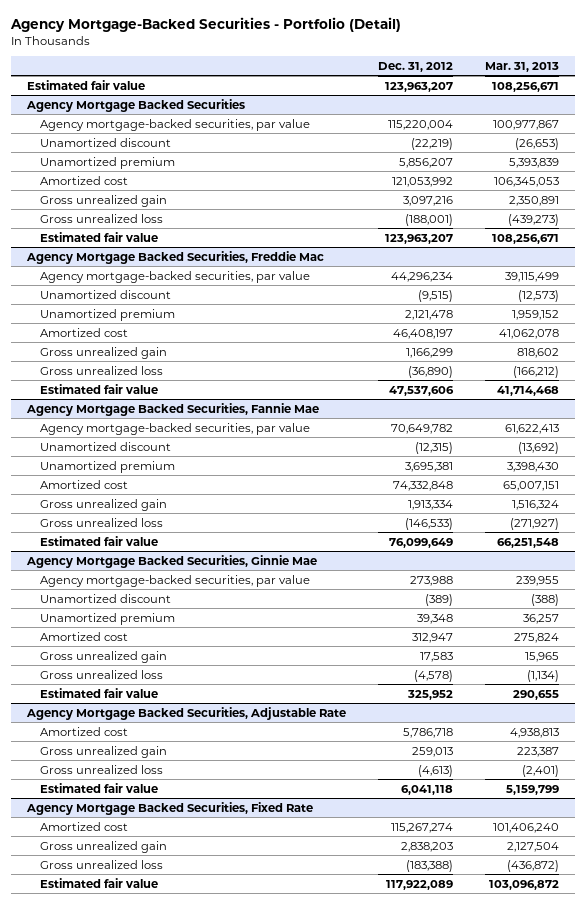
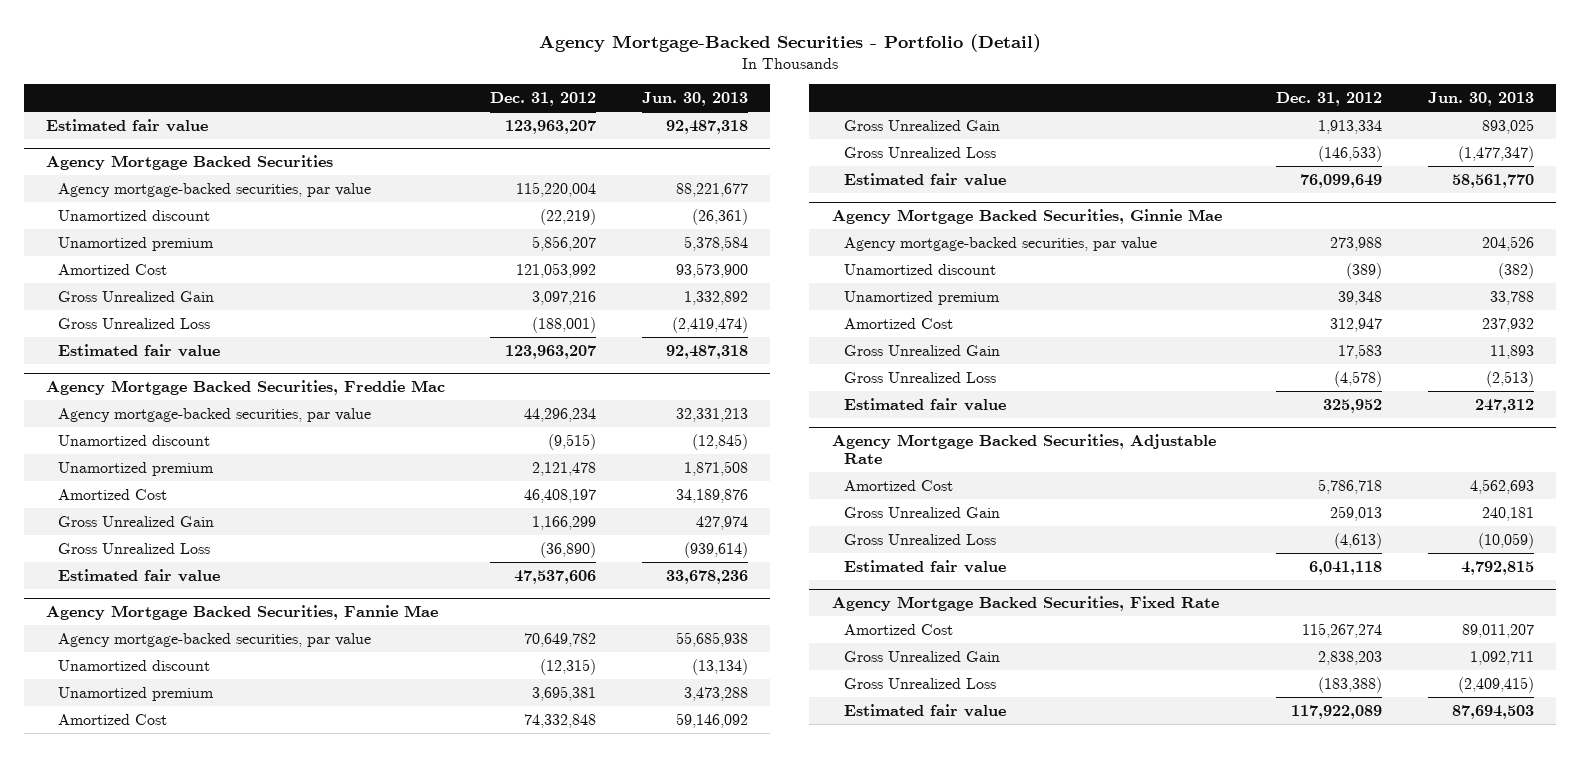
- | Dec. 31, 2012 | Mar. 31, 2013
+ | Dec. 31, 2012 | Jun. 30, 2013
@ Agency Mortgage Backed Securities
- Amortized cost | 121,053,992 | 106,345,053
- Gross unrealized gain | 3,097,216 | 2,350,891
- Gross unrealized loss | (188,001) | (439,273)
+ Amortized Cost | 121,053,992 | 93,573,900
+ Gross Unrealized Gain | 3,097,216 | 1,332,892
+ Gross Unrealized Loss | (188,001) | (2,419,474)
@ Agency Mortgage Backed Securities, Freddie Mac
- Amortized cost | 46,408,197 | 41,062,078
- Gross unrealized gain | 1,166,299 | 818,602
- Gross unrealized loss | (36,890) | (166,212)
+ Amortized Cost | 46,408,197 | 34,189,876
+ Gross Unrealized Gain | 1,166,299 | 427,974
+ Gross Unrealized Loss | (36,890) | (939,614)
@ Agency Mortgage Backed Securities, Fannie Mae
- Amortized cost | 74,332,848 | 65,007,151
- Gross unrealized gain | 1,913,334 | 1,516,324
- Gross unrealized loss | (146,533) | (271,927)
+ Amortized Cost | 74,332,848 | 59,146,092
+ Gross Unrealized Gain | 1,913,334 | 893,025
+ Gross Unrealized Loss | (146,533) | (1,477,347)
@ Agency Mortgage Backed Securities, Ginnie Mae
- Amortized cost | 312,947 | 275,824
- Gross unrealized gain | 17,583 | 15,965
- Gross unrealized loss | (4,578) | (1,134)
+ Amortized Cost | 312,947 | 237,932
+ Gross Unrealized Gain | 17,583 | 11,893
+ Gross Unrealized Loss | (4,578) | (2,513)
@ Agency Mortgage Backed Securities, Adjustable Rate
- Amortized cost | 5,786,718 | 4,938,813
- Gross unrealized gain | 259,013 | 223,387
- Gross unrealized loss | (4,613) | (2,401)
+ Amortized Cost | 5,786,718 | 4,562,693
+ Gross Unrealized Gain | 259,013 | 240,181
+ Gross Unrealized Loss | (4,613) | (10,059)
@ Agency Mortgage Backed Securities, Fixed Rate
- Amortized cost | 115,267,274 | 101,406,240
- Gross unrealized gain | 2,838,203 | 2,127,504
- Gross unrealized loss | (183,388) | (436,872)
+ Amortized Cost | 115,267,274 | 89,011,207
+ Gross Unrealized Gain | 2,838,203 | 1,092,711
+ Gross Unrealized Loss | (183,388) | (2,409,415)

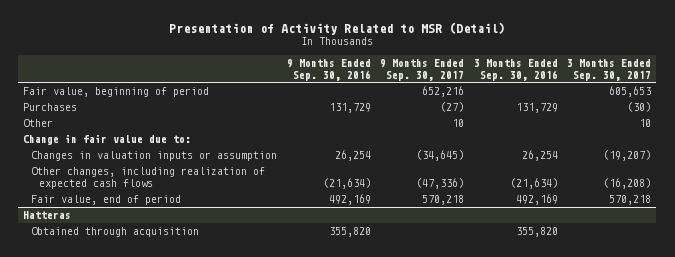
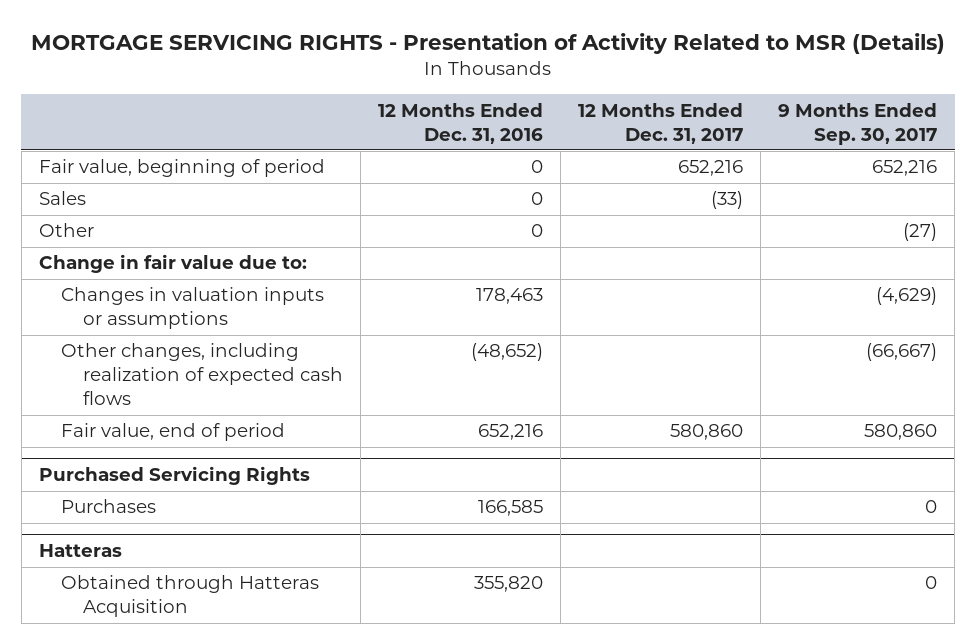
- Presentation of Activity Related to MSR (Detail)
+ MORTGAGE SERVICING RIGHTS - Presentation of Activity Related to MSR (Details)
- | 9 Months Ended Sep. 30, 2016 | 9 Months Ended Sep. 30, 2017 | 3 Months Ended Sep. 30, 2016 | 3 Months Ended Sep. 30, 2017
+ | 12 Months Ended Dec. 31, 2016 | 12 Months Ended Dec. 31, 2017 | 9 Months Ended Sep. 30, 2017
- Purchases | 131,729 | (27) | 131,729 | (30)
- Other | | 10 | | 10
+ Sales | 0 | (33) |
+ Other | 0 | | (27)
- Changes in valuation inputs or assumption | 26,254 | (34,645) | 26,254 | (19,207)
- Other changes, including realization of expected cash flows | (21,634) | (47,336) | (21,634) | (16,208)
- Fair value, end of period | 492,169 | 570,218 | 492,169 | 570,218
+ Changes in valuation inputs or assumptions | 178,463 | | (4,629)
+ Other changes, including realization of expected cash flows | (48,652) | | (66,667)
+ Fair value, end of period | 652,216 | 580,860 | 580,860
+ Purchased Servicing Rights
+ Purchases | 166,585 | | 0
@ Hatteras
- Obtained through acquisition | 355,820 | | 355,820 |
+ Obtained through Hatteras Acquisition | 355,820 | | 0

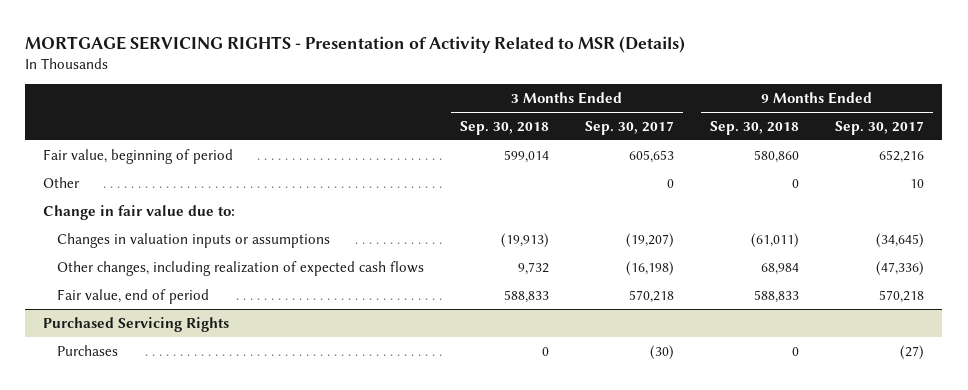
- | 12 Months Ended Dec. 31, 2016 | 12 Months Ended Dec. 31, 2017 | 9 Months Ended Sep. 30, 2017
+ | 3 Months Ended Sep. 30, 2018 | 3 Months Ended Sep. 30, 2017 | 9 Months Ended Sep. 30, 2018 | 9 Months Ended Sep. 30, 2017
- Sales | 0 | (33) |
- Other | 0 | | (27)
+ Other | | 0 | 0 | 10
- Changes in valuation inputs or assumptions | 178,463 | | (4,629)
- Other changes, including realization of expected cash flows | (48,652) | | (66,667)
- Fair value, end of period | 652,216 | 580,860 | 580,860
+ Changes in valuation inputs or assumptions | (19,913) | (19,207) | (61,011) | (34,645)
+ Other changes, including realization of expected cash flows | 9,732 | (16,198) | 68,984 | (47,336)
+ Fair value, end of period | 588,833 | 570,218 | 588,833 | 570,218
@ Purchased Servicing Rights
- Purchases | 166,585 | | 0
- Hatteras
- Obtained through Hatteras Acquisition | 355,820 | | 0
@ Purchased Servicing Rights
+ Purchases | 0 | (30) | 0 | (27)

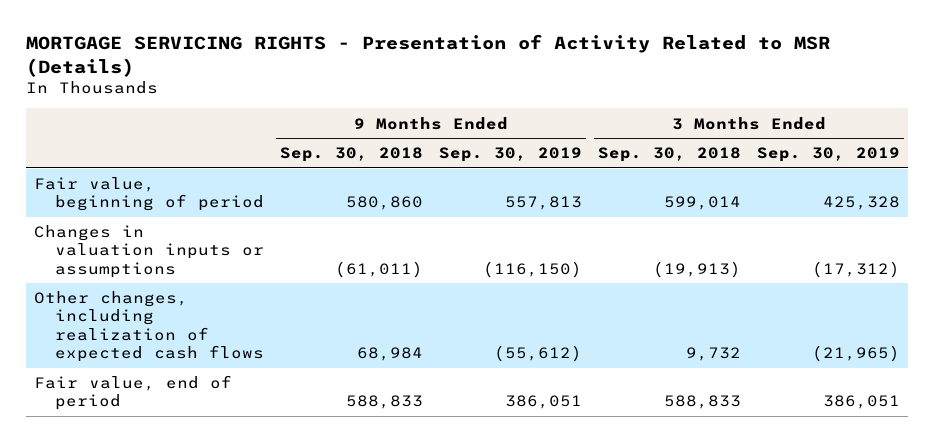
- | 3 Months Ended Sep. 30, 2018 | 3 Months Ended Sep. 30, 2017 | 9 Months Ended Sep. 30, 2018 | 9 Months Ended Sep. 30, 2017
+ | 9 Months Ended Sep. 30, 2018 | 9 Months Ended Sep. 30, 2019 | 3 Months Ended Sep. 30, 2018 | 3 Months Ended Sep. 30, 2019
- Other | | 0 | 0 | 10
- Change in fair value due to:
- Purchased Servicing Rights
- Purchases | 0 | (30) | 0 | (27)

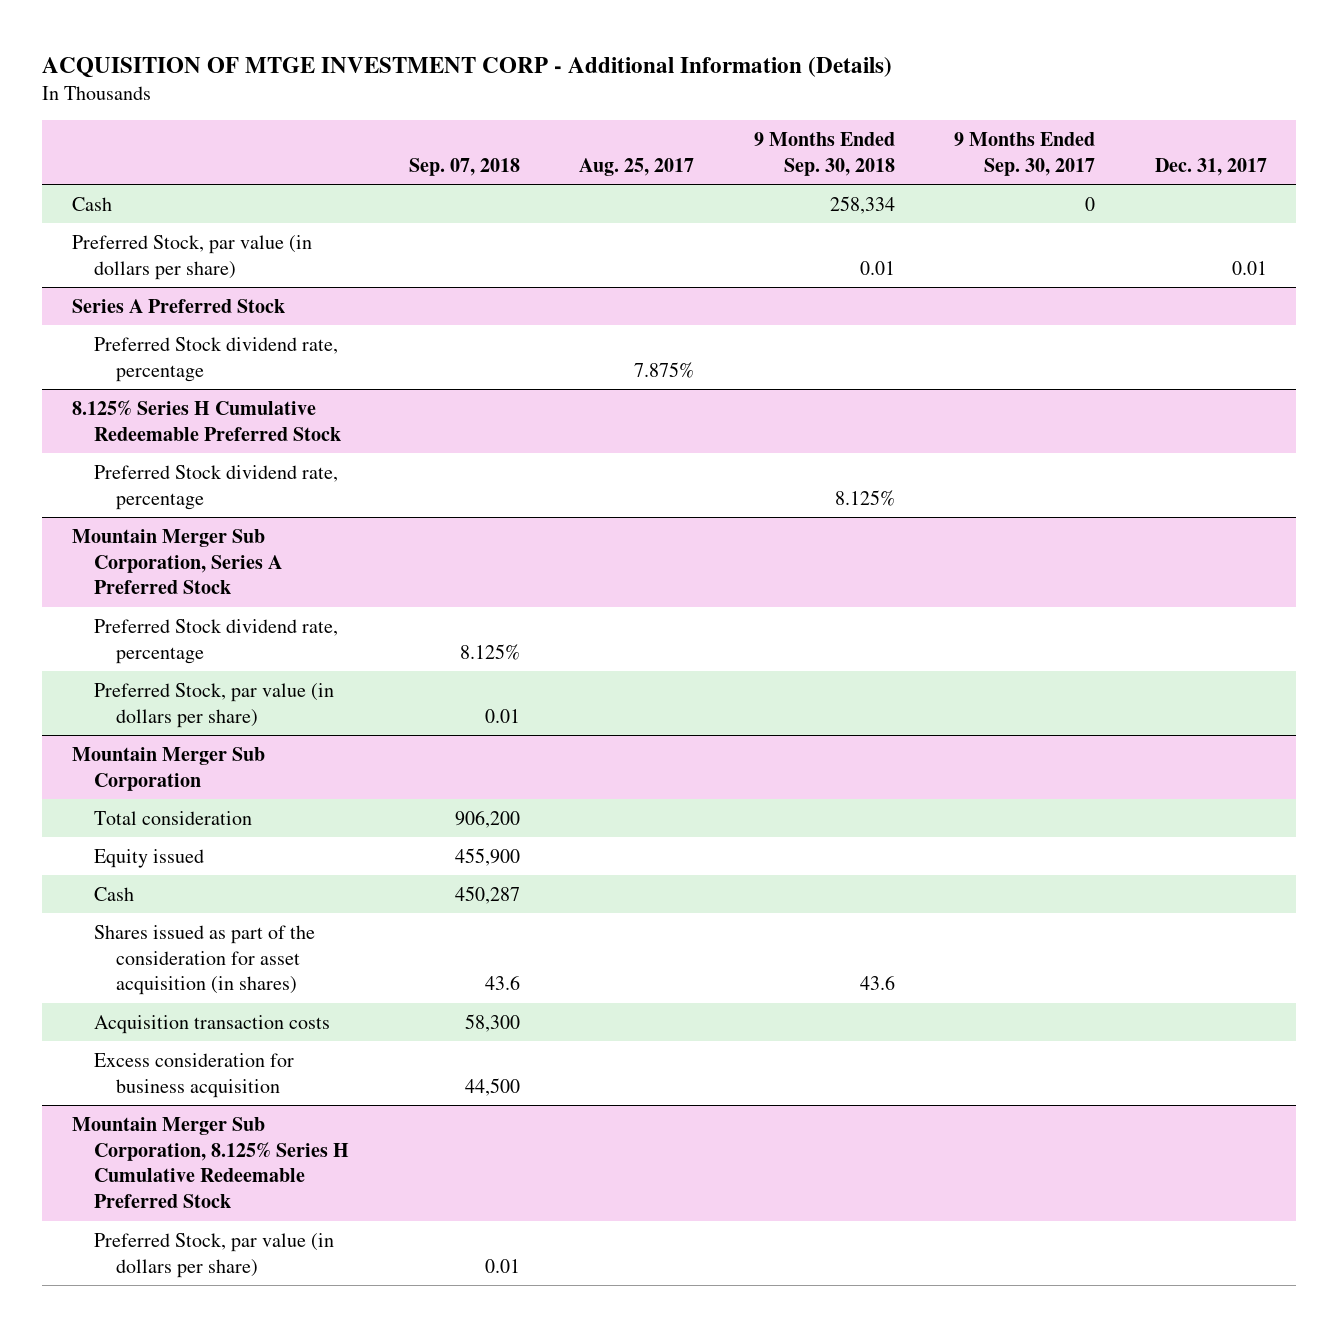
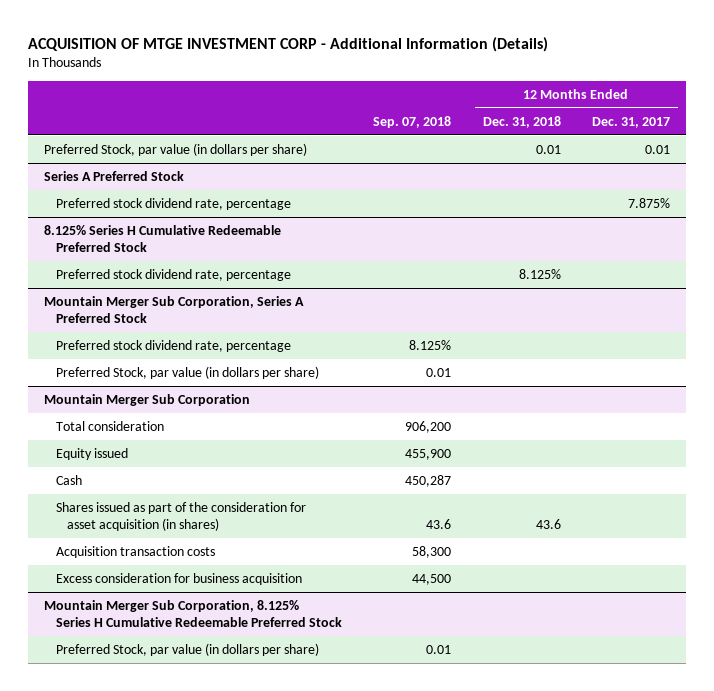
- | Sep. 07, 2018 | Aug. 25, 2017 | 9 Months Ended Sep. 30, 2018 | 9 Months Ended Sep. 30, 2017 | Dec. 31, 2017
+ | Sep. 07, 2018 | 12 Months Ended Dec. 31, 2018 | 12 Months Ended Dec. 31, 2017
- Cash | | | 258,334 | 0 |
@ Series A Preferred Stock
- Preferred Stock dividend rate, percentage | | 7.875% | | |
+ Preferred stock dividend rate, percentage | | | 7.875%
@ 8.125% Series H Cumulative Redeemable Preferred Stock
- Preferred Stock dividend rate, percentage | | | 8.125% | |
+ Preferred stock dividend rate, percentage | | 8.125% |
@ Mountain Merger Sub Corporation, Series A Preferred Stock
- Preferred Stock dividend rate, percentage | 8.125% | | | |
+ Preferred stock dividend rate, percentage | 8.125% | |

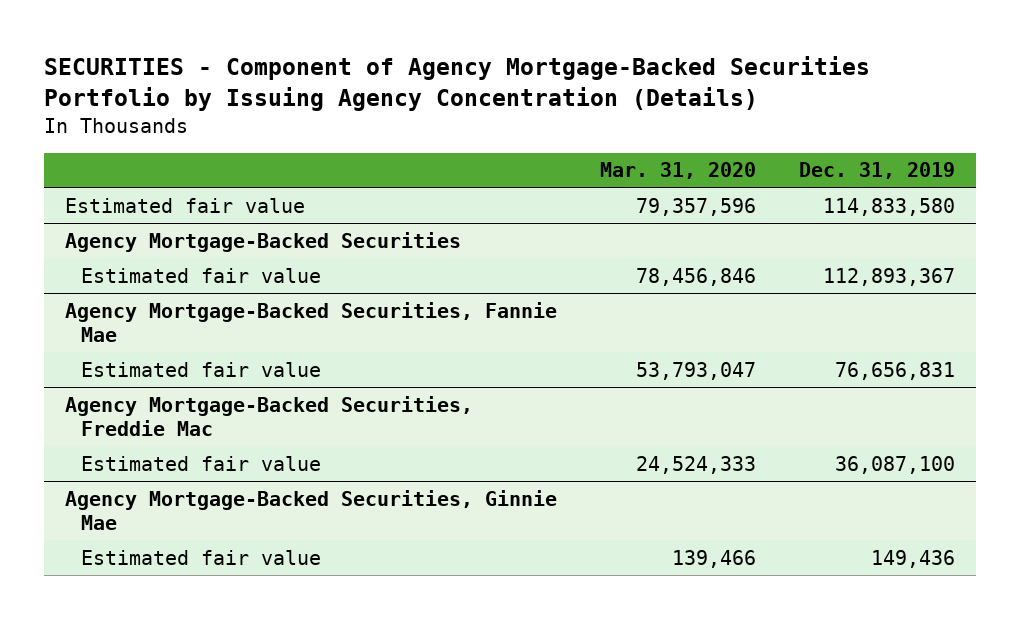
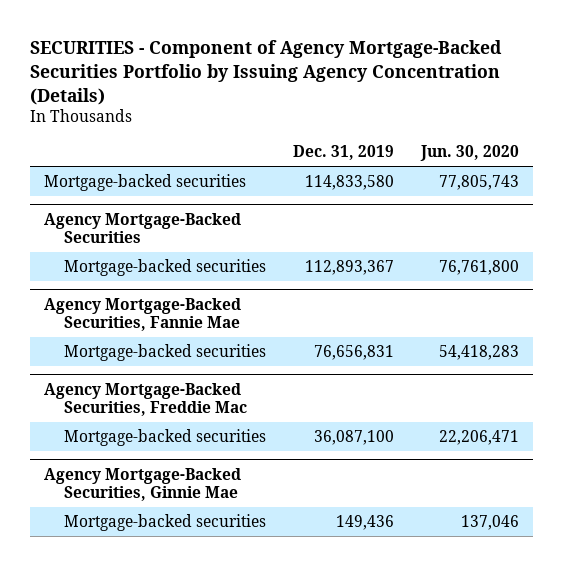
- | Mar. 31, 2020 | Dec. 31, 2019
+ | Dec. 31, 2019 | Jun. 30, 2020
- Estimated fair value | 79,357,596 | 114,833,580
+ Mortgage-backed securities | 114,833,580 | 77,805,743
@ Agency Mortgage-Backed Securities
- Estimated fair value | 78,456,846 | 112,893,367
+ Mortgage-backed securities | 112,893,367 | 76,761,800
@ Agency Mortgage-Backed Securities, Fannie Mae
- Estimated fair value | 53,793,047 | 76,656,831
+ Mortgage-backed securities | 76,656,831 | 54,418,283
@ Agency Mortgage-Backed Securities, Freddie Mac
- Estimated fair value | 24,524,333 | 36,087,100
+ Mortgage-backed securities | 36,087,100 | 22,206,471
@ Agency Mortgage-Backed Securities, Ginnie Mae
- Estimated fair value | 139,466 | 149,436
+ Mortgage-backed securities | 149,436 | 137,046

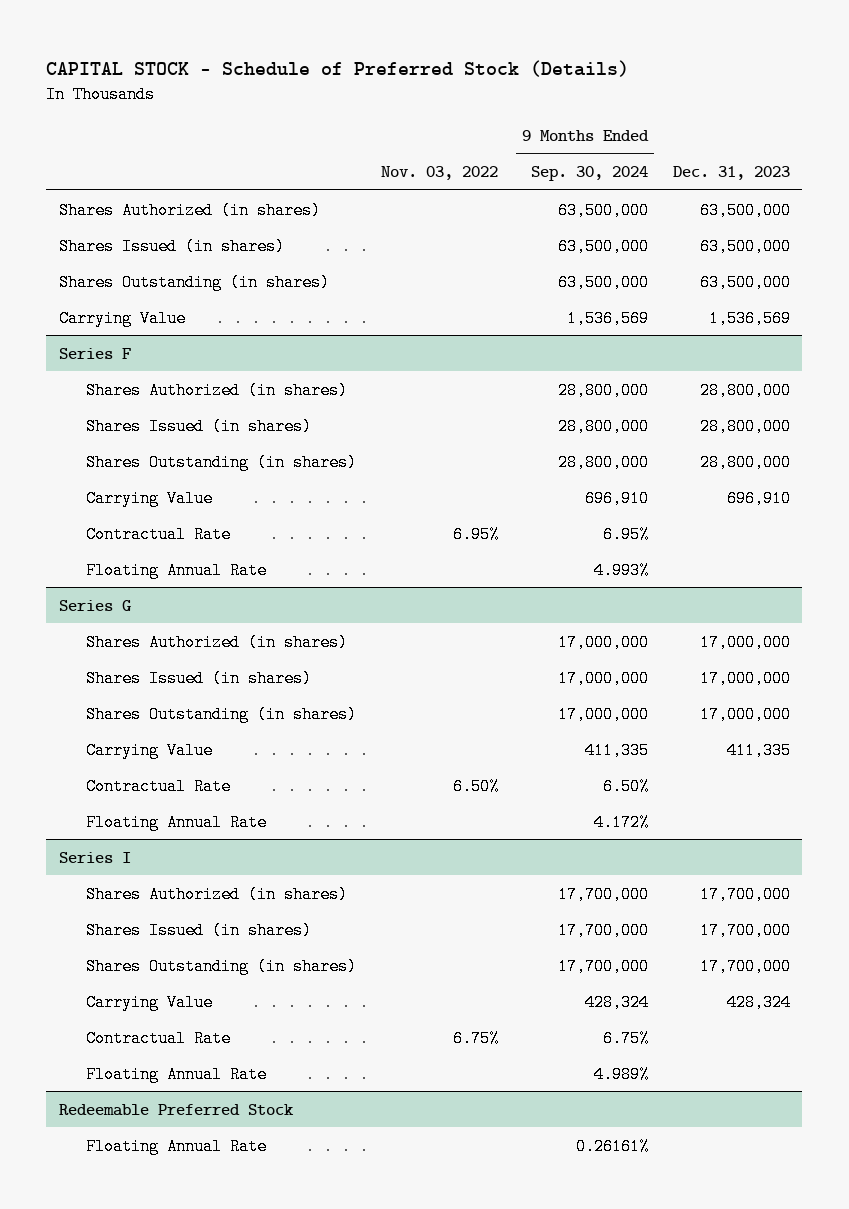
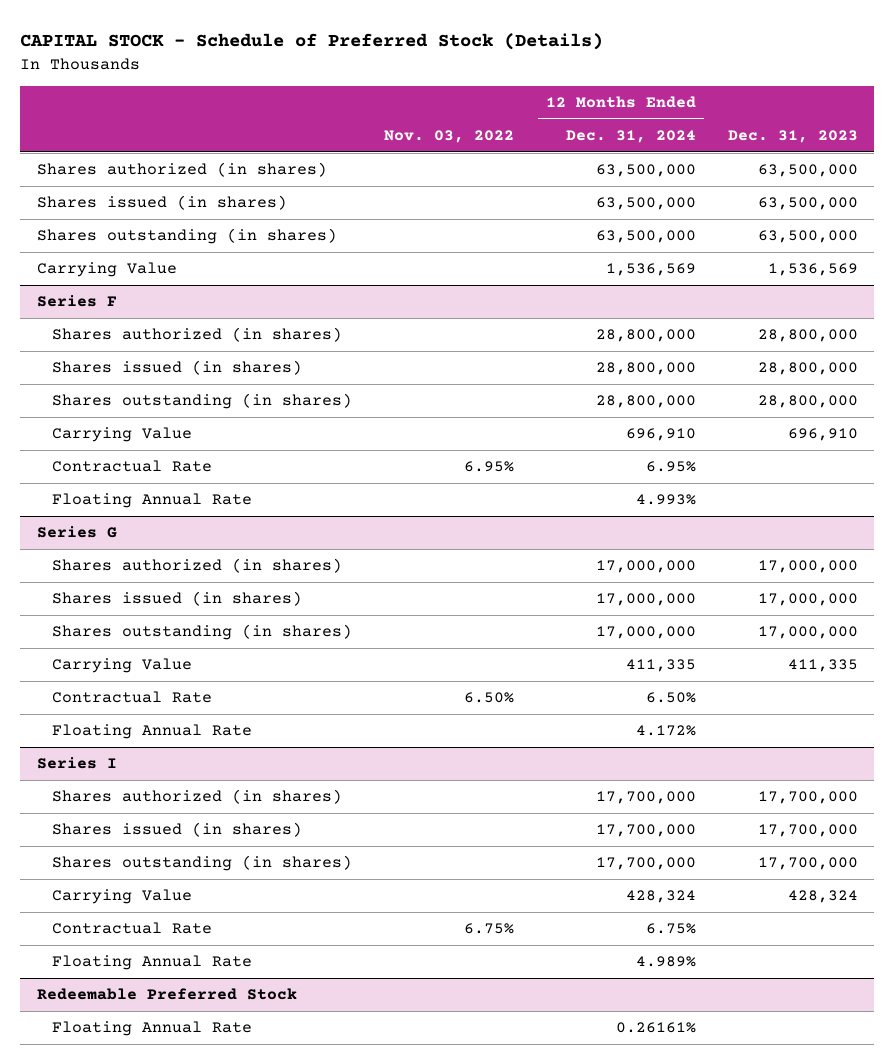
- | Nov. 03, 2022 | 9 Months Ended Sep. 30, 2024 | Dec. 31, 2023
+ | Nov. 03, 2022 | 12 Months Ended Dec. 31, 2024 | Dec. 31, 2023
- Shares Authorized (in shares) | | 63,500,000 | 63,500,000
- Shares Issued (in shares) | | 63,500,000 | 63,500,000
- Shares Outstanding (in shares) | | 63,500,000 | 63,500,000
+ Shares authorized (in shares) | | 63,500,000 | 63,500,000
+ Shares issued (in shares) | | 63,500,000 | 63,500,000
+ Shares outstanding (in shares) | | 63,500,000 | 63,500,000
@ Series F
- Shares Authorized (in shares) | | 28,800,000 | 28,800,000
- Shares Issued (in shares) | | 28,800,000 | 28,800,000
- Shares Outstanding (in shares) | | 28,800,000 | 28,800,000
+ Shares authorized (in shares) | | 28,800,000 | 28,800,000
+ Shares issued (in shares) | | 28,800,000 | 28,800,000
+ Shares outstanding (in shares) | | 28,800,000 | 28,800,000
@ Series G
- Shares Authorized (in shares) | | 17,000,000 | 17,000,000
- Shares Issued (in shares) | | 17,000,000 | 17,000,000
- Shares Outstanding (in shares) | | 17,000,000 | 17,000,000
+ Shares authorized (in shares) | | 17,000,000 | 17,000,000
+ Shares issued (in shares) | | 17,000,000 | 17,000,000
+ Shares outstanding (in shares) | | 17,000,000 | 17,000,000
@ Series I
- Shares Authorized (in shares) | | 17,700,000 | 17,700,000
- Shares Issued (in shares) | | 17,700,000 | 17,700,000
- Shares Outstanding (in shares) | | 17,700,000 | 17,700,000
+ Shares authorized (in shares) | | 17,700,000 | 17,700,000
+ Shares issued (in shares) | | 17,700,000 | 17,700,000
+ Shares outstanding (in shares) | | 17,700,000 | 17,700,000

